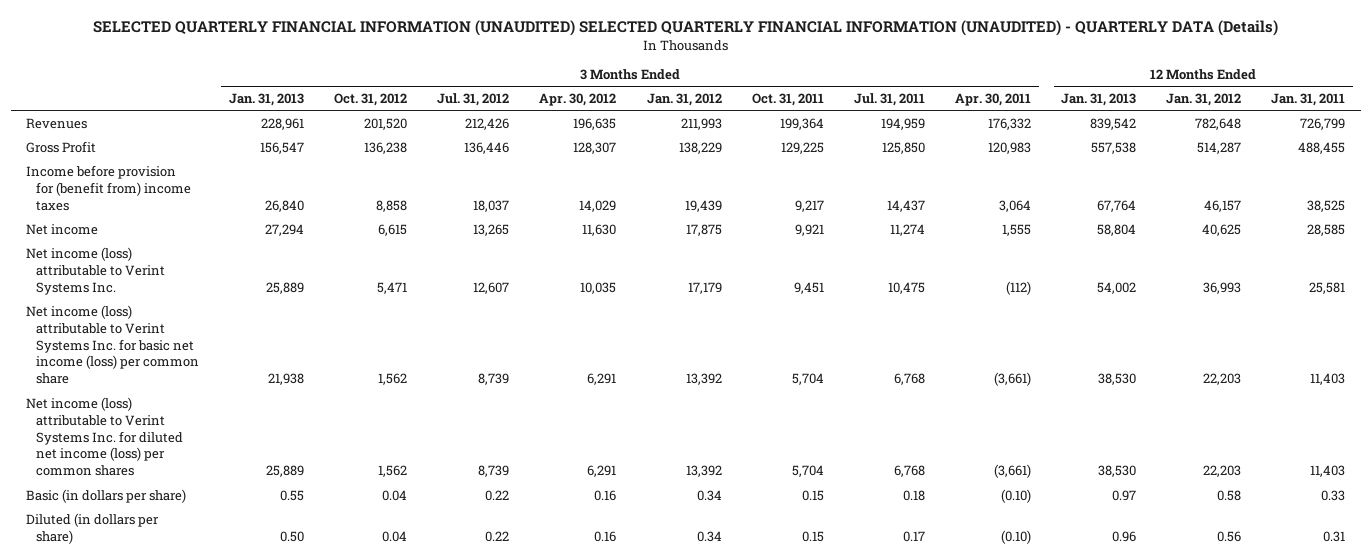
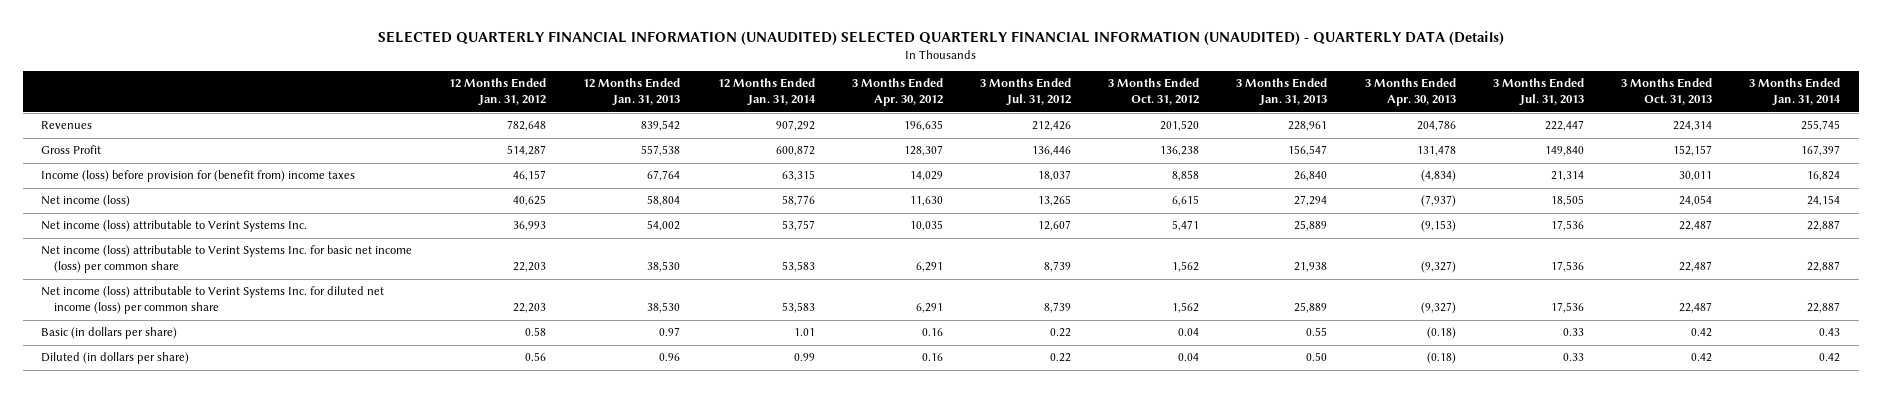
- | 3 Months Ended Jan. 31, 2013 | 3 Months Ended Oct. 31, 2012 | 3 Months Ended Jul. 31, 2012 | 3 Months Ended Apr. 30, 2012 | 3 Months Ended Jan. 31, 2012 | 3 Months Ended Oct. 31, 2011 | 3 Months Ended Jul. 31, 2011 | 3 Months Ended Apr. 30, 2011 | 12 Months Ended Jan. 31, 2013 | 12 Months Ended Jan. 31, 2012 | 12 Months Ended Jan. 31, 2011
+ | 12 Months Ended Jan. 31, 2012 | 12 Months Ended Jan. 31, 2013 | 12 Months Ended Jan. 31, 2014 | 3 Months Ended Apr. 30, 2012 | 3 Months Ended Jul. 31, 2012 | 3 Months Ended Oct. 31, 2012 | 3 Months Ended Jan. 31, 2013 | 3 Months Ended Apr. 30, 2013 | 3 Months Ended Jul. 31, 2013 | 3 Months Ended Oct. 31, 2013 | 3 Months Ended Jan. 31, 2014
- Income before provision for (benefit from) income taxes | 26,840 | 8,858 | 18,037 | 14,029 | 19,439 | 9,217 | 14,437 | 3,064 | 67,764 | 46,157 | 38,525
- Net income | 27,294 | 6,615 | 13,265 | 11,630 | 17,875 | 9,921 | 11,274 | 1,555 | 58,804 | 40,625 | 28,585
+ Income (loss) before provision for (benefit from) income taxes | 46,157 | 67,764 | 63,315 | 14,029 | 18,037 | 8,858 | 26,840 | (4,834) | 21,314 | 30,011 | 16,824
+ Net income (loss) | 40,625 | 58,804 | 58,776 | 11,630 | 13,265 | 6,615 | 27,294 | (7,937) | 18,505 | 24,054 | 24,154
- Net income (loss) attributable to Verint Systems Inc. for diluted net income (loss) per common shares | 25,889 | 1,562 | 8,739 | 6,291 | 13,392 | 5,704 | 6,768 | (3,661) | 38,530 | 22,203 | 11,403
+ Net income (loss) attributable to Verint Systems Inc. for diluted net income (loss) per common share | 22,203 | 38,530 | 53,583 | 6,291 | 8,739 | 1,562 | 25,889 | (9,327) | 17,536 | 22,487 | 22,887

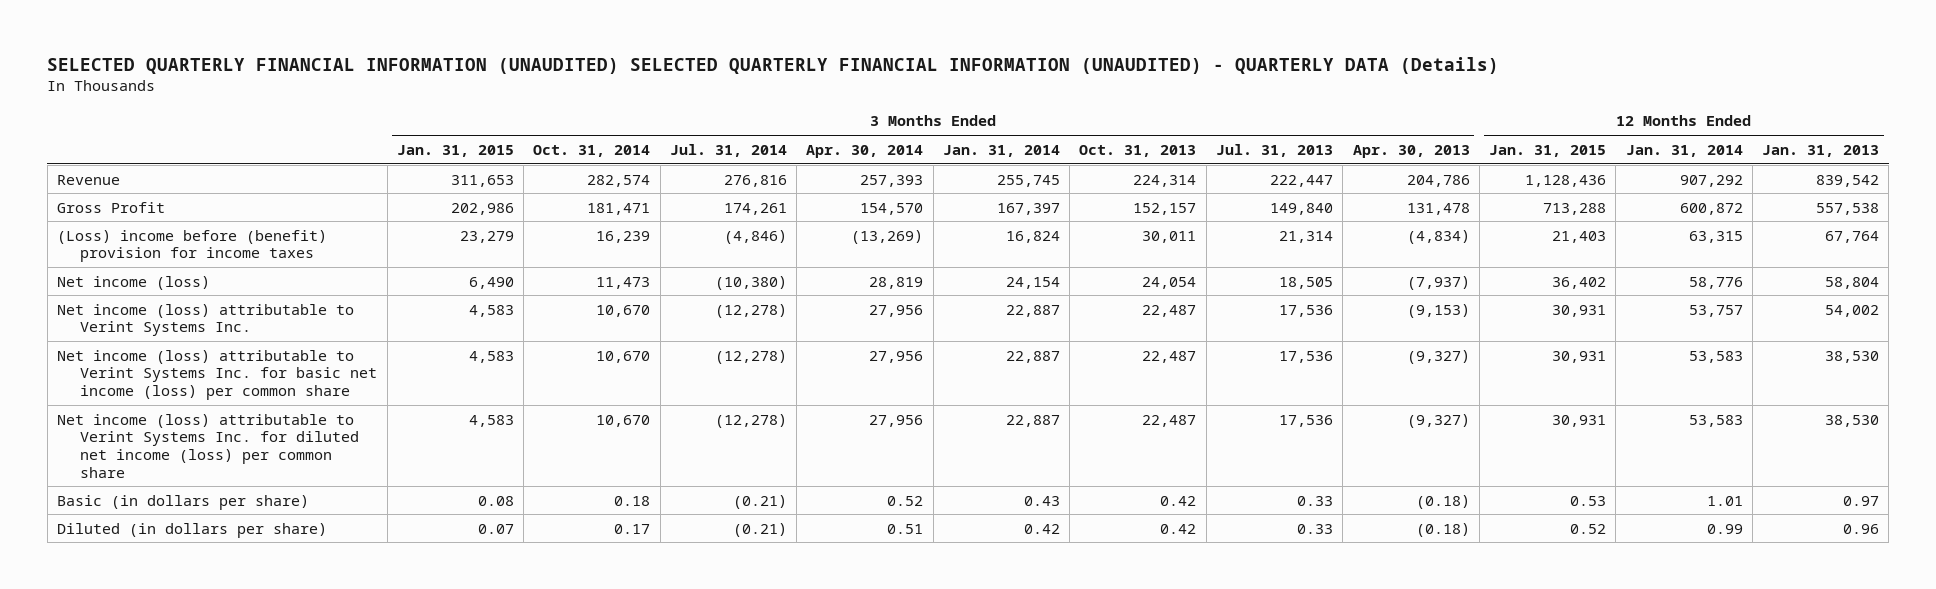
- | 12 Months Ended Jan. 31, 2012 | 12 Months Ended Jan. 31, 2013 | 12 Months Ended Jan. 31, 2014 | 3 Months Ended Apr. 30, 2012 | 3 Months Ended Jul. 31, 2012 | 3 Months Ended Oct. 31, 2012 | 3 Months Ended Jan. 31, 2013 | 3 Months Ended Apr. 30, 2013 | 3 Months Ended Jul. 31, 2013 | 3 Months Ended Oct. 31, 2013 | 3 Months Ended Jan. 31, 2014
+ | 3 Months Ended Jan. 31, 2015 | 3 Months Ended Oct. 31, 2014 | 3 Months Ended Jul. 31, 2014 | 3 Months Ended Apr. 30, 2014 | 3 Months Ended Jan. 31, 2014 | 3 Months Ended Oct. 31, 2013 | 3 Months Ended Jul. 31, 2013 | 3 Months Ended Apr. 30, 2013 | 12 Months Ended Jan. 31, 2015 | 12 Months Ended Jan. 31, 2014 | 12 Months Ended Jan. 31, 2013
- Revenues | 782,648 | 839,542 | 907,292 | 196,635 | 212,426 | 201,520 | 228,961 | 204,786 | 222,447 | 224,314 | 255,745
+ Revenue | 311,653 | 282,574 | 276,816 | 257,393 | 255,745 | 224,314 | 222,447 | 204,786 | 1,128,436 | 907,292 | 839,542
- Income (loss) before provision for (benefit from) income taxes | 46,157 | 67,764 | 63,315 | 14,029 | 18,037 | 8,858 | 26,840 | (4,834) | 21,314 | 30,011 | 16,824
+ (Loss) income before (benefit) provision for income taxes | 23,279 | 16,239 | (4,846) | (13,269) | 16,824 | 30,011 | 21,314 | (4,834) | 21,403 | 63,315 | 67,764

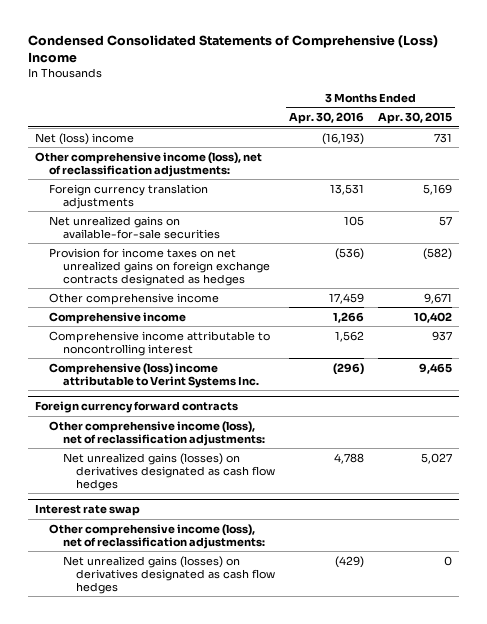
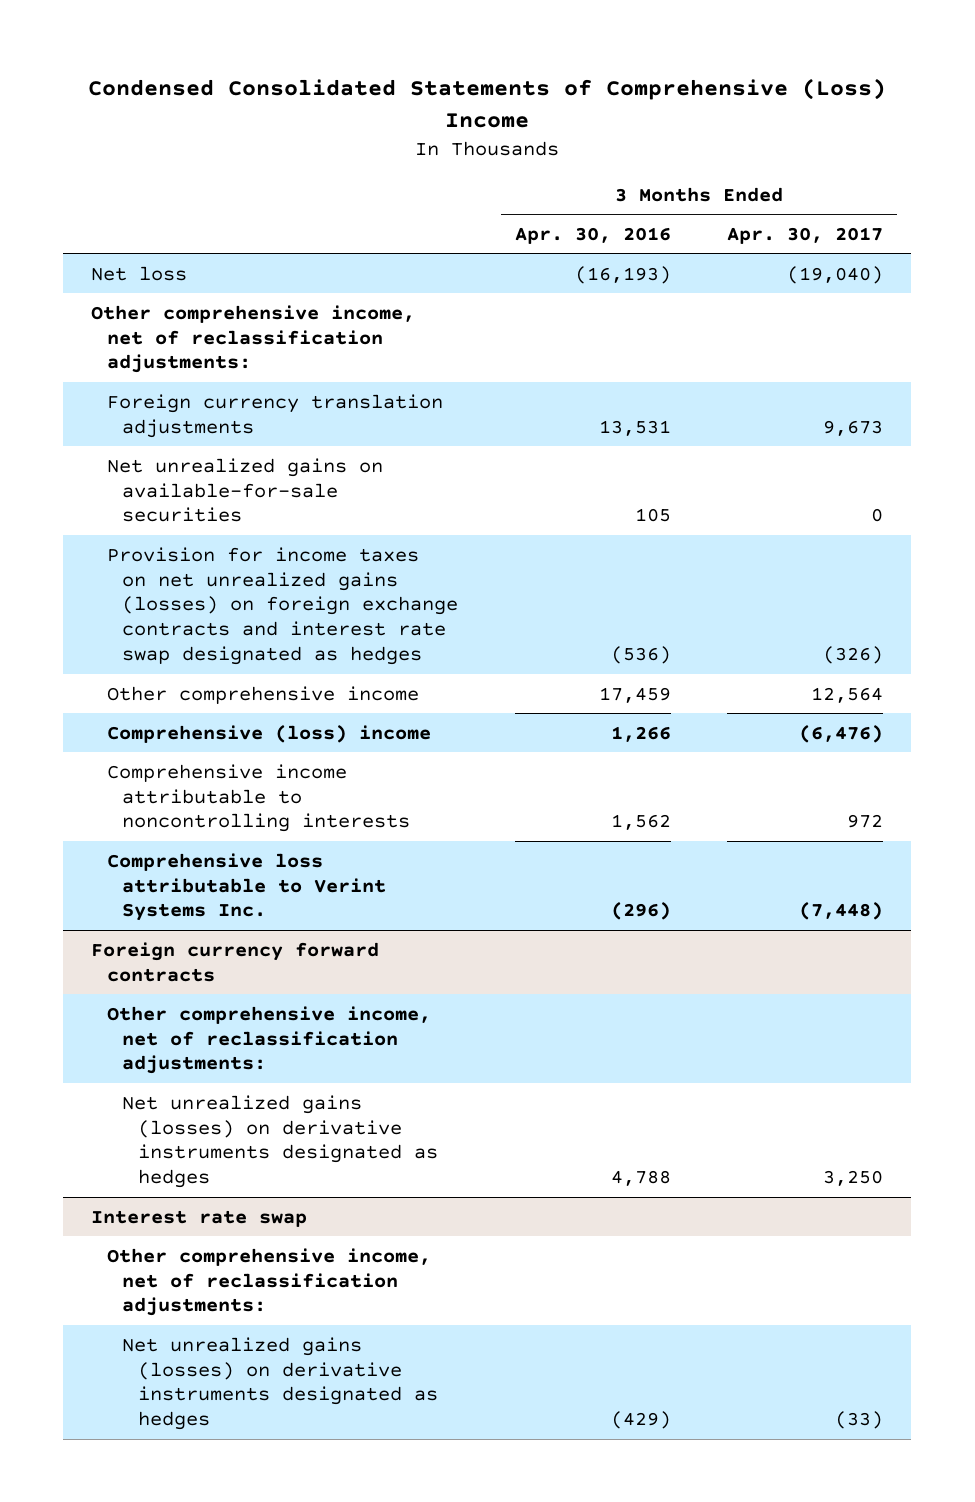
- | 3 Months Ended Apr. 30, 2016 | 3 Months Ended Apr. 30, 2015
+ | 3 Months Ended Apr. 30, 2016 | 3 Months Ended Apr. 30, 2017
- Net (loss) income | (16,193) | 731
- Other comprehensive income (loss), net of reclassification adjustments:
+ Net loss | (16,193) | (19,040)
+ Other comprehensive income, net of reclassification adjustments:
- Provision for income taxes on net unrealized gains on foreign exchange contracts designated as hedges | (536) | (582)
+ Provision for income taxes on net unrealized gains (losses) on foreign exchange contracts and interest rate swap designated as hedges | (536) | (326)
- Comprehensive income | 1,266 | 10,402
- Comprehensive income attributable to noncontrolling interest | 1,562 | 937
- Comprehensive (loss) income attributable to Verint Systems Inc. | (296) | 9,465
+ Comprehensive (loss) income | 1,266 | (6,476)
+ Comprehensive income attributable to noncontrolling interests | 1,562 | 972
+ Comprehensive loss attributable to Verint Systems Inc. | (296) | (7,448)
@ Foreign currency forward contracts
- Other comprehensive income (loss), net of reclassification adjustments:
- Net unrealized gains (losses) on derivatives designated as cash flow hedges | 4,788 | 5,027
+ Other comprehensive income, net of reclassification adjustments:
+ Net unrealized gains (losses) on derivative instruments designated as hedges | 4,788 | 3,250
@ Interest rate swap
- Other comprehensive income (loss), net of reclassification adjustments:
- Net unrealized gains (losses) on derivatives designated as cash flow hedges | (429) | 0
+ Other comprehensive income, net of reclassification adjustments:
+ Net unrealized gains (losses) on derivative instruments designated as hedges | (429) | (33)

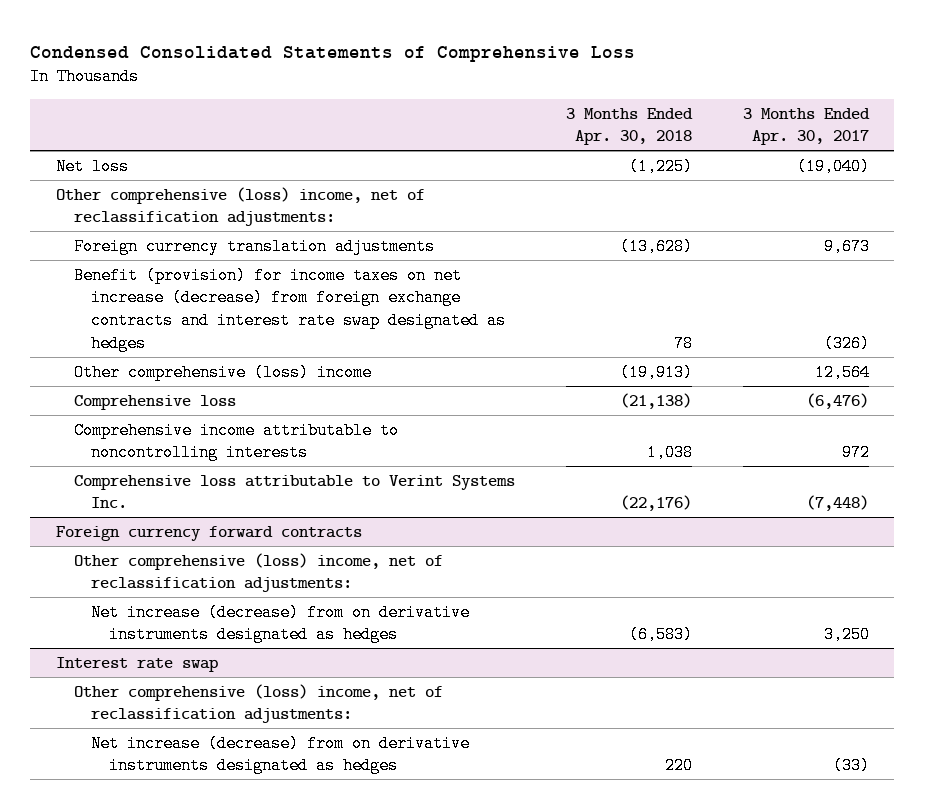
- Condensed Consolidated Statements of Comprehensive (Loss) Income
+ Condensed Consolidated Statements of Comprehensive Loss
- | 3 Months Ended Apr. 30, 2016 | 3 Months Ended Apr. 30, 2017
+ | 3 Months Ended Apr. 30, 2018 | 3 Months Ended Apr. 30, 2017
- Other comprehensive income, net of reclassification adjustments:
+ Other comprehensive (loss) income, net of reclassification adjustments:
- Net unrealized gains on available-for-sale securities | 105 | 0
- Provision for income taxes on net unrealized gains (losses) on foreign exchange contracts and interest rate swap designated as hedges | (536) | (326)
- Other comprehensive income | 17,459 | 12,564
- Comprehensive (loss) income | 1,266 | (6,476)
+ Benefit (provision) for income taxes on net increase (decrease) from foreign exchange contracts and interest rate swap designated as hedges | 78 | (326)
+ Other comprehensive (loss) income | (19,913) | 12,564
+ Comprehensive loss | (21,138) | (6,476)
@ Foreign currency forward contracts
- Other comprehensive income, net of reclassification adjustments:
- Net unrealized gains (losses) on derivative instruments designated as hedges | 4,788 | 3,250
+ Other comprehensive (loss) income, net of reclassification adjustments:
+ Net increase (decrease) from on derivative instruments designated as hedges | (6,583) | 3,250
@ Interest rate swap
- Other comprehensive income, net of reclassification adjustments:
- Net unrealized gains (losses) on derivative instruments designated as hedges | (429) | (33)
+ Other comprehensive (loss) income, net of reclassification adjustments:
+ Net increase (decrease) from on derivative instruments designated as hedges | 220 | (33)

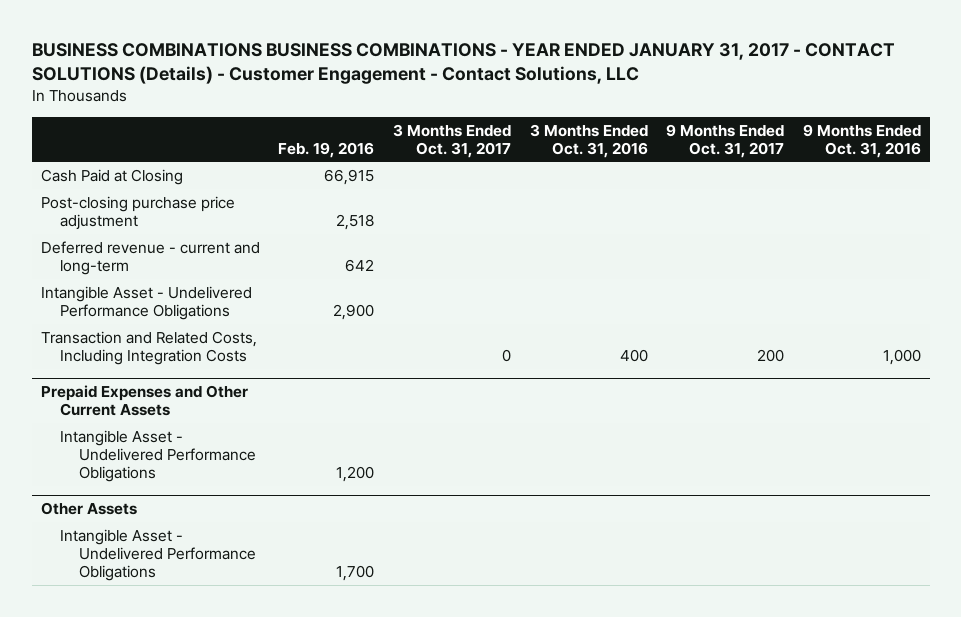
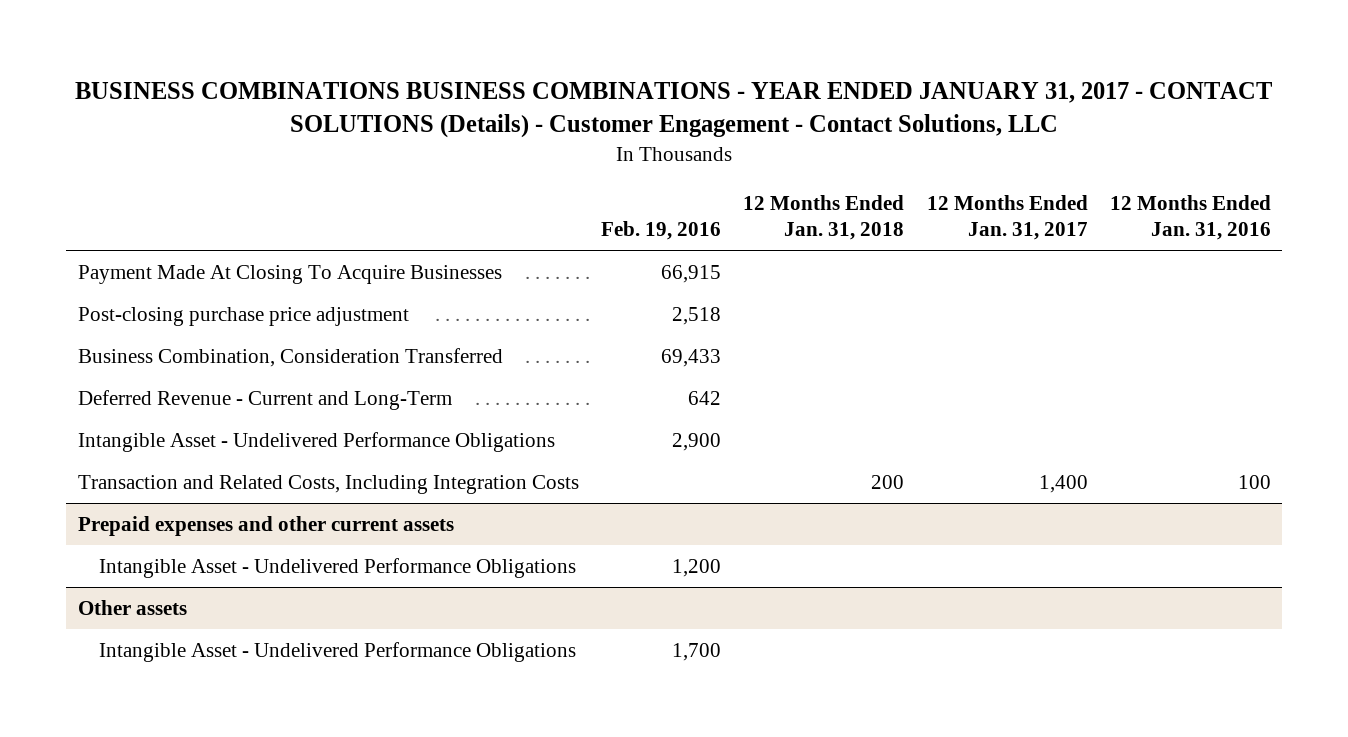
- | Feb. 19, 2016 | 3 Months Ended Oct. 31, 2017 | 3 Months Ended Oct. 31, 2016 | 9 Months Ended Oct. 31, 2017 | 9 Months Ended Oct. 31, 2016
+ | Feb. 19, 2016 | 12 Months Ended Jan. 31, 2018 | 12 Months Ended Jan. 31, 2017 | 12 Months Ended Jan. 31, 2016
- Cash Paid at Closing | 66,915 | | | |
+ Payment Made At Closing To Acquire Businesses | 66,915 | | |
- Deferred revenue - current and long-term | 642 | | | |
+ Business Combination, Consideration Transferred | 69,433 | | |
+ Deferred Revenue - Current and Long-Term | 642 | | |
- Prepaid Expenses and Other Current Assets
+ Prepaid expenses and other current assets
- Other Assets
+ Other assets

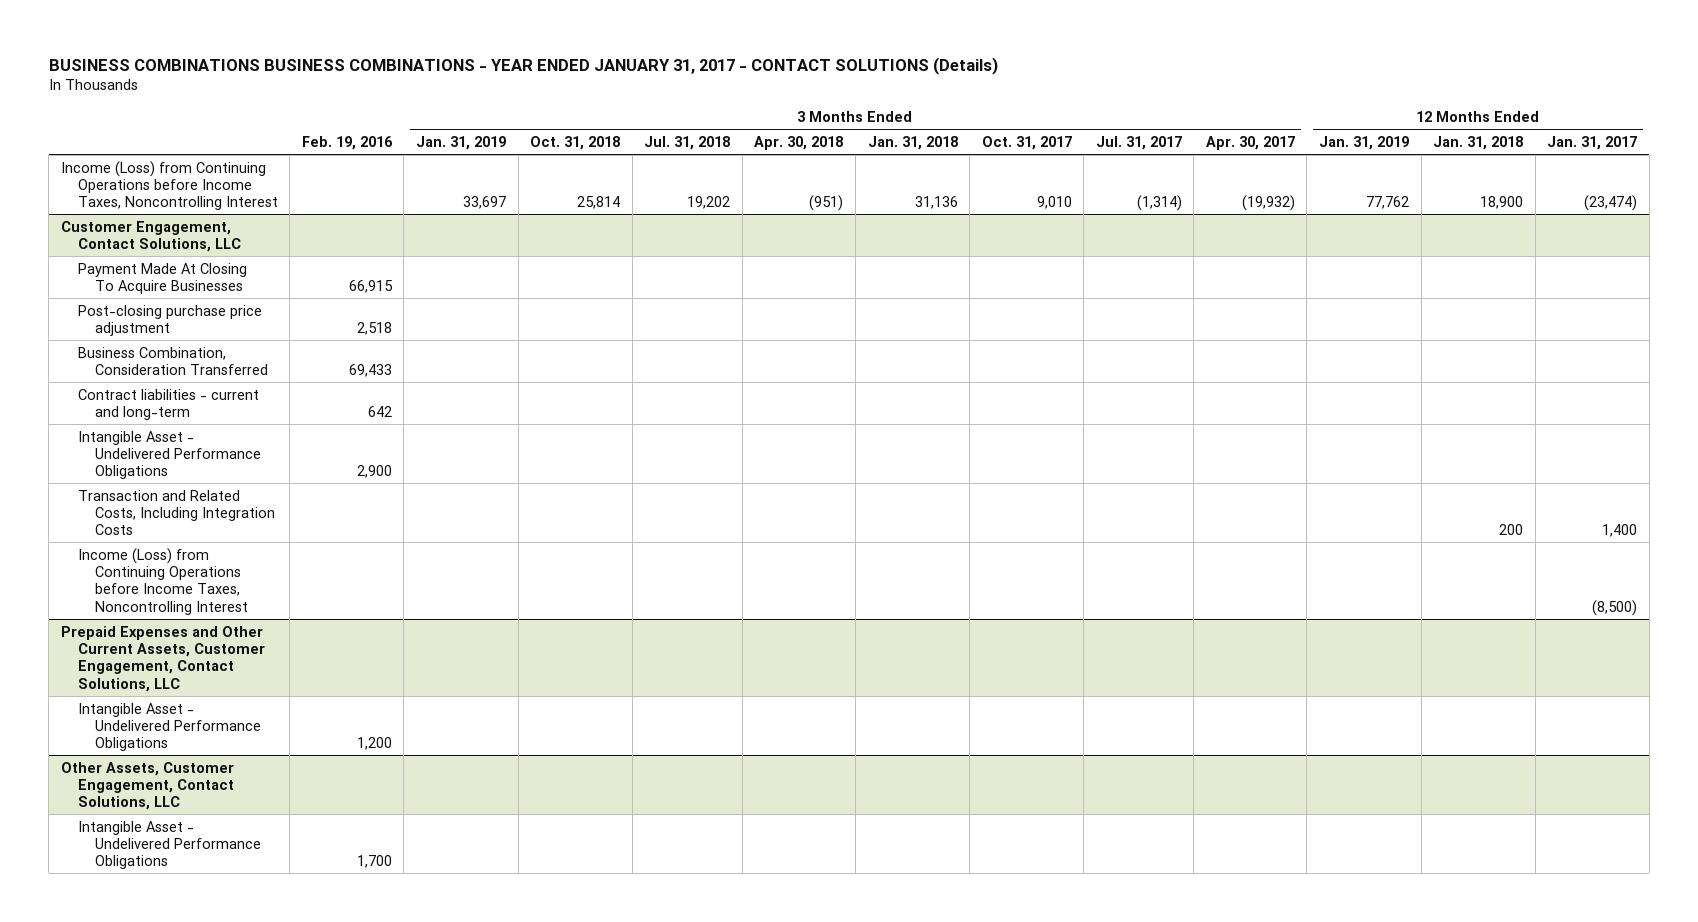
- BUSINESS COMBINATIONS BUSINESS COMBINATIONS - YEAR ENDED JANUARY 31, 2017 - CONTACT SOLUTIONS (Details) - Customer Engagement - Contact Solutions, LLC
+ BUSINESS COMBINATIONS BUSINESS COMBINATIONS - YEAR ENDED JANUARY 31, 2017 - CONTACT SOLUTIONS (Details)
- | Feb. 19, 2016 | 12 Months Ended Jan. 31, 2018 | 12 Months Ended Jan. 31, 2017 | 12 Months Ended Jan. 31, 2016
+ | Feb. 19, 2016 | 3 Months Ended Jan. 31, 2019 | 3 Months Ended Oct. 31, 2018 | 3 Months Ended Jul. 31, 2018 | 3 Months Ended Apr. 30, 2018 | 3 Months Ended Jan. 31, 2018 | 3 Months Ended Oct. 31, 2017 | 3 Months Ended Jul. 31, 2017 | 3 Months Ended Apr. 30, 2017 | 12 Months Ended Jan. 31, 2019 | 12 Months Ended Jan. 31, 2018 | 12 Months Ended Jan. 31, 2017
+ Income (Loss) from Continuing Operations before Income Taxes, Noncontrolling Interest | | 33,697 | 25,814 | 19,202 | (951) | 31,136 | 9,010 | (1,314) | (19,932) | 77,762 | 18,900 | (23,474)
+ Customer Engagement, Contact Solutions, LLC
- Deferred Revenue - Current and Long-Term | 642 | | |
+ Contract liabilities - current and long-term | 642 | | | | | | | | | | |
- Prepaid expenses and other current assets
+ Income (Loss) from Continuing Operations before Income Taxes, Noncontrolling Interest | | | | | | | | | | | | (8,500)
+ Prepaid Expenses and Other Current Assets, Customer Engagement, Contact Solutions, LLC
- Other assets
+ Other Assets, Customer Engagement, Contact Solutions, LLC

